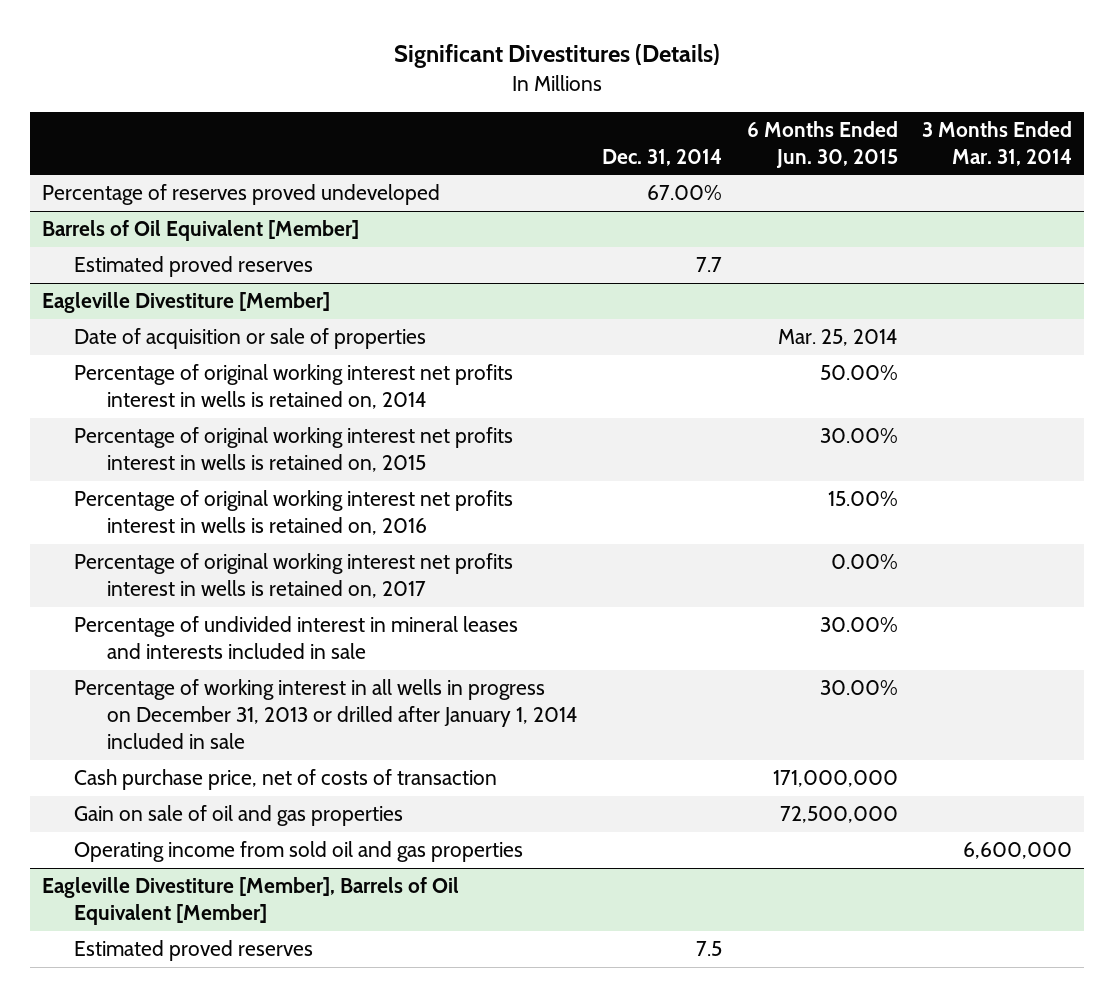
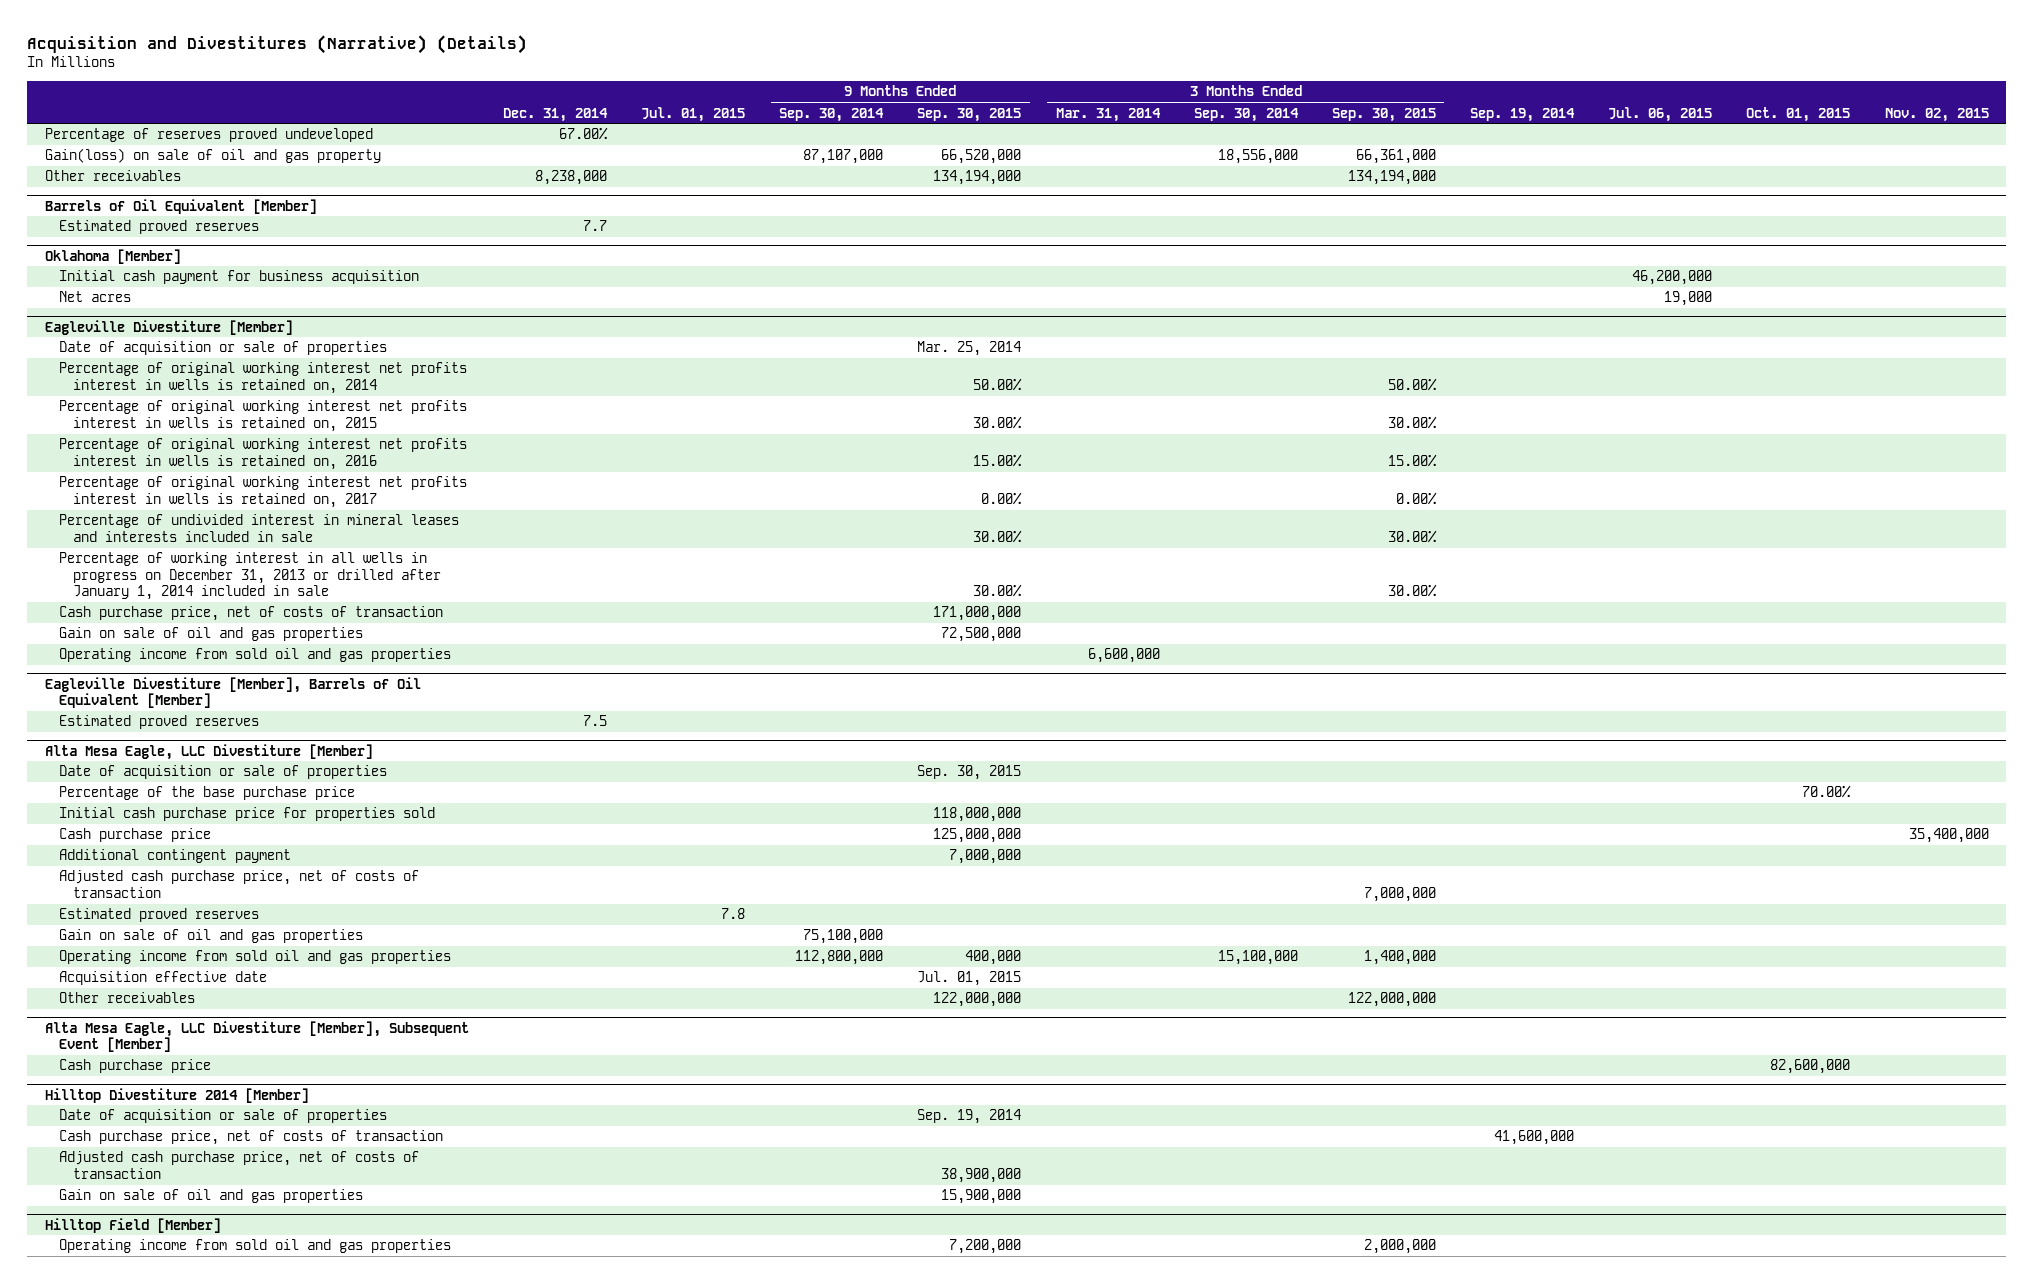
- Significant Divestitures (Details)
+ Acquisition and Divestitures (Narrative) (Details)
- | Dec. 31, 2014 | 6 Months Ended Jun. 30, 2015 | 3 Months Ended Mar. 31, 2014
+ | Dec. 31, 2014 | Jul. 01, 2015 | 9 Months Ended Sep. 30, 2014 | 9 Months Ended Sep. 30, 2015 | 3 Months Ended Mar. 31, 2014 | 3 Months Ended Sep. 30, 2014 | 3 Months Ended Sep. 30, 2015 | Sep. 19, 2014 | Jul. 06, 2015 | Oct. 01, 2015 | Nov. 02, 2015
+ Gain(loss) on sale of oil and gas property | | | 87,107,000 | 66,520,000 | | 18,556,000 | 66,361,000 | | | |
+ Other receivables | 8,238,000 | | | 134,194,000 | | | 134,194,000 | | | |
+ Oklahoma [Member]
+ Initial cash payment for business acquisition | | | | | | | | | 46,200,000 | |
+ Net acres | | | | | | | | | 19,000 | |
+ Alta Mesa Eagle, LLC Divestiture [Member]
+ Date of acquisition or sale of properties | | | | Sep. 30, 2015 | | | | | | |
+ Percentage of the base purchase price | | | | | | | | | | 70.00% |
+ Initial cash purchase price for properties sold | | | | 118,000,000 | | | | | | |
+ Cash purchase price | | | | 125,000,000 | | | | | | | 35,400,000
+ Additional contingent payment | | | | 7,000,000 | | | | | | |
+ Adjusted cash purchase price, net of costs of transaction | | | | | | | 7,000,000 | | | |
+ Estimated proved reserves | | 7.8 | | | | | | | | |
+ Gain on sale of oil and gas properties | | | 75,100,000 | | | | | | | |
+ Operating income from sold oil and gas properties | | | 112,800,000 | 400,000 | | 15,100,000 | 1,400,000 | | | |
+ Acquisition effective date | | | | Jul. 01, 2015 | | | | | | |
+ Other receivables | | | | 122,000,000 | | | 122,000,000 | | | |
+ Alta Mesa Eagle, LLC Divestiture [Member], Subsequent Event [Member]
+ Cash purchase price | | | | | | | | | | 82,600,000 |
+ Hilltop Divestiture 2014 [Member]
+ Date of acquisition or sale of properties | | | | Sep. 19, 2014 | | | | | | |
+ Cash purchase price, net of costs of transaction | | | | | | | | 41,600,000 | | |
+ Adjusted cash purchase price, net of costs of transaction | | | | 38,900,000 | | | | | | |
+ Gain on sale of oil and gas properties | | | | 15,900,000 | | | | | | |
+ Hilltop Field [Member]
+ Operating income from sold oil and gas properties | | | | 7,200,000 | | | 2,000,000 | | | |

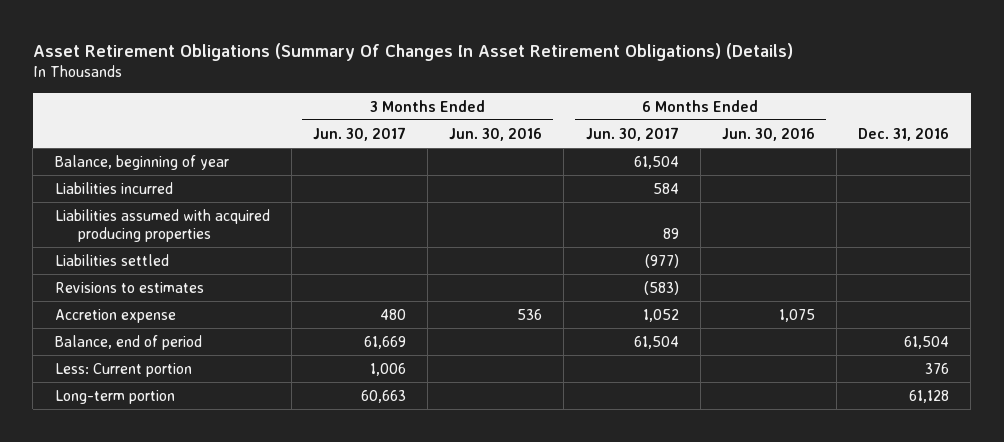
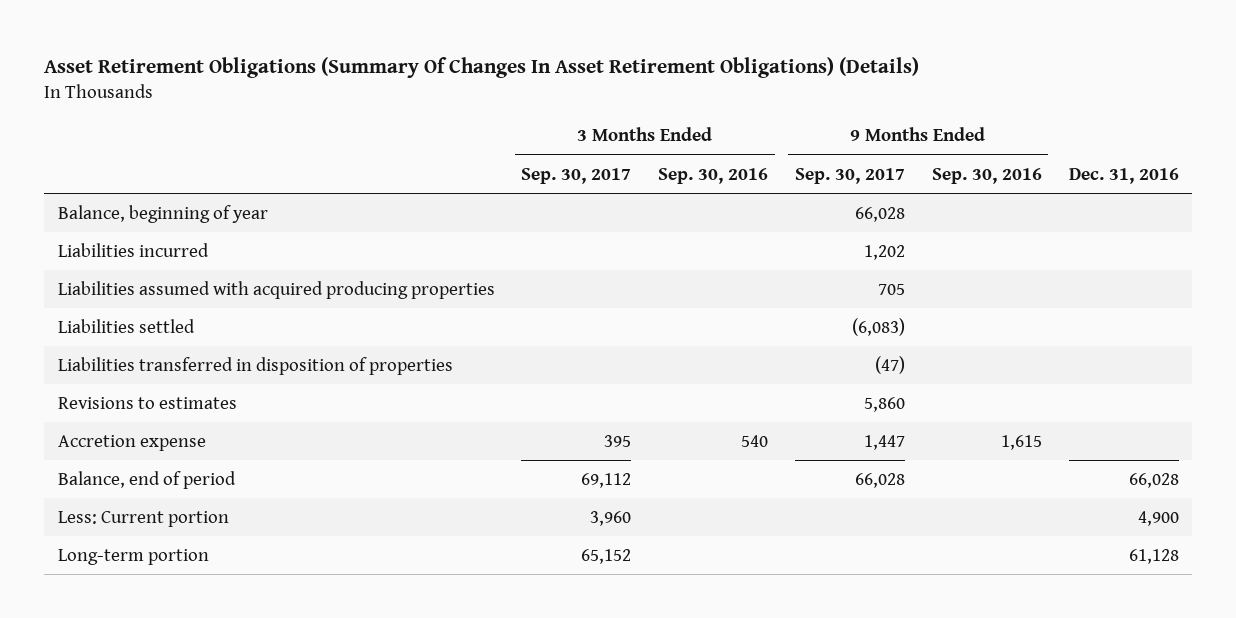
- | 3 Months Ended Jun. 30, 2017 | 3 Months Ended Jun. 30, 2016 | 6 Months Ended Jun. 30, 2017 | 6 Months Ended Jun. 30, 2016 | Dec. 31, 2016
+ | 3 Months Ended Sep. 30, 2017 | 3 Months Ended Sep. 30, 2016 | 9 Months Ended Sep. 30, 2017 | 9 Months Ended Sep. 30, 2016 | Dec. 31, 2016
+ Liabilities transferred in disposition of properties | | | (47) | |
- Balance, end of period | 61,669 | | 61,504 | | 61,504
- Less: Current portion | 1,006 | | | | 376
+ Balance, end of period | 69,112 | | 66,028 | | 66,028
+ Less: Current portion | 3,960 | | | | 4,900

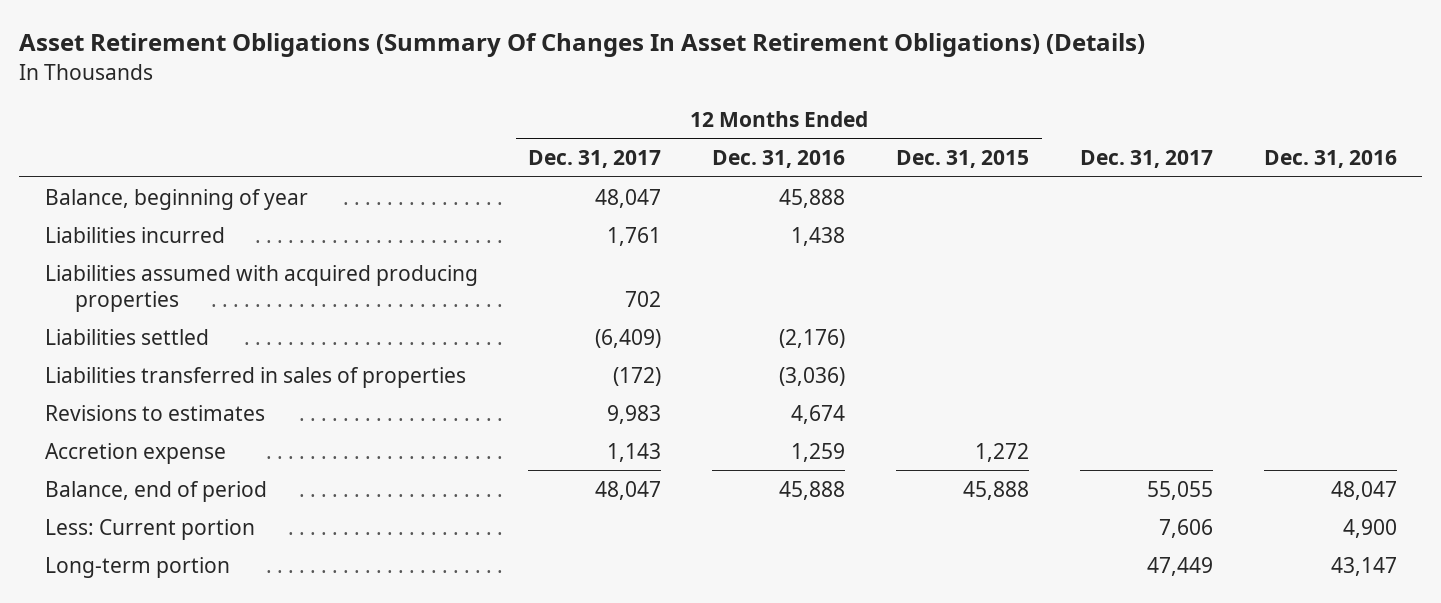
- | 3 Months Ended Sep. 30, 2017 | 3 Months Ended Sep. 30, 2016 | 9 Months Ended Sep. 30, 2017 | 9 Months Ended Sep. 30, 2016 | Dec. 31, 2016
+ | 12 Months Ended Dec. 31, 2017 | 12 Months Ended Dec. 31, 2016 | 12 Months Ended Dec. 31, 2015 | Dec. 31, 2017 | Dec. 31, 2016
- Liabilities transferred in disposition of properties | | | (47) | |
+ Liabilities transferred in sales of properties | (172) | (3,036) | | |
- Balance, end of period | 69,112 | | 66,028 | | 66,028
+ Balance, end of period | 48,047 | 45,888 | 45,888 | 55,055 | 48,047
- Long-term portion | 65,152 | | | | 61,128
+ Long-term portion | | | | 47,449 | 43,147

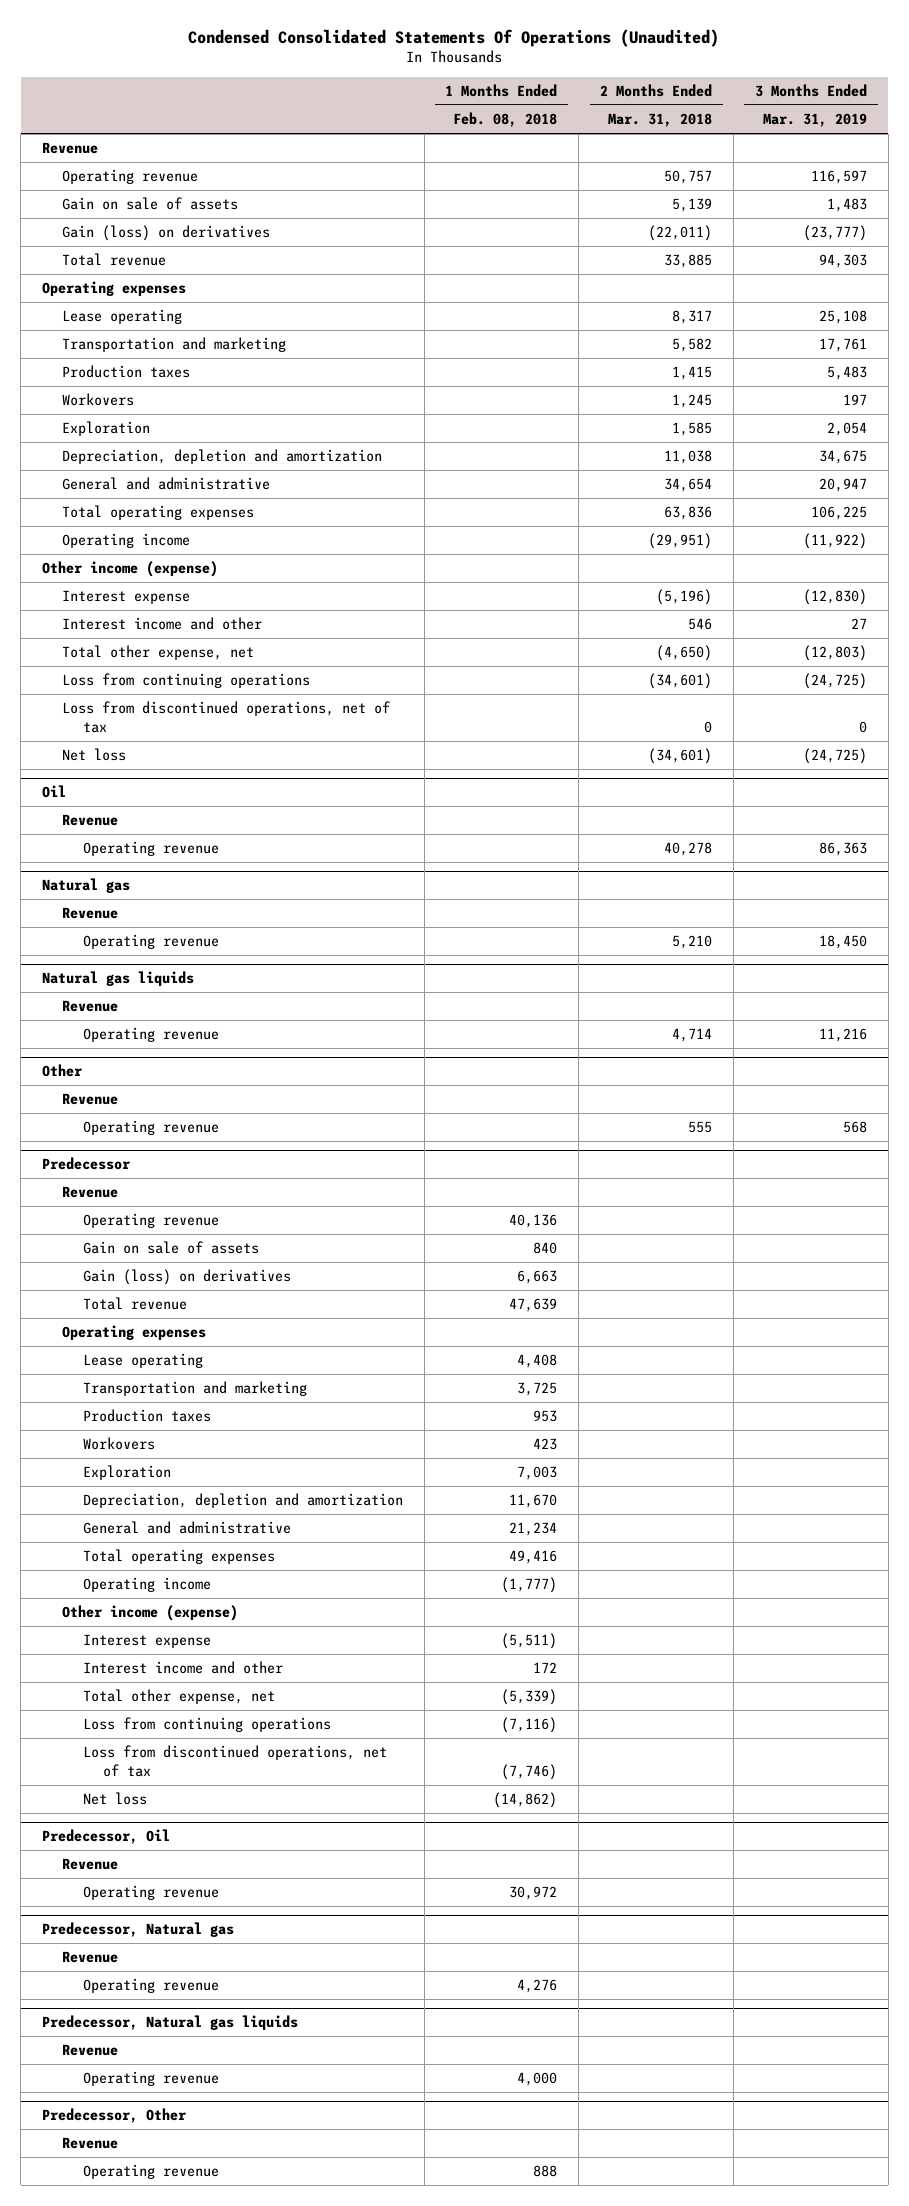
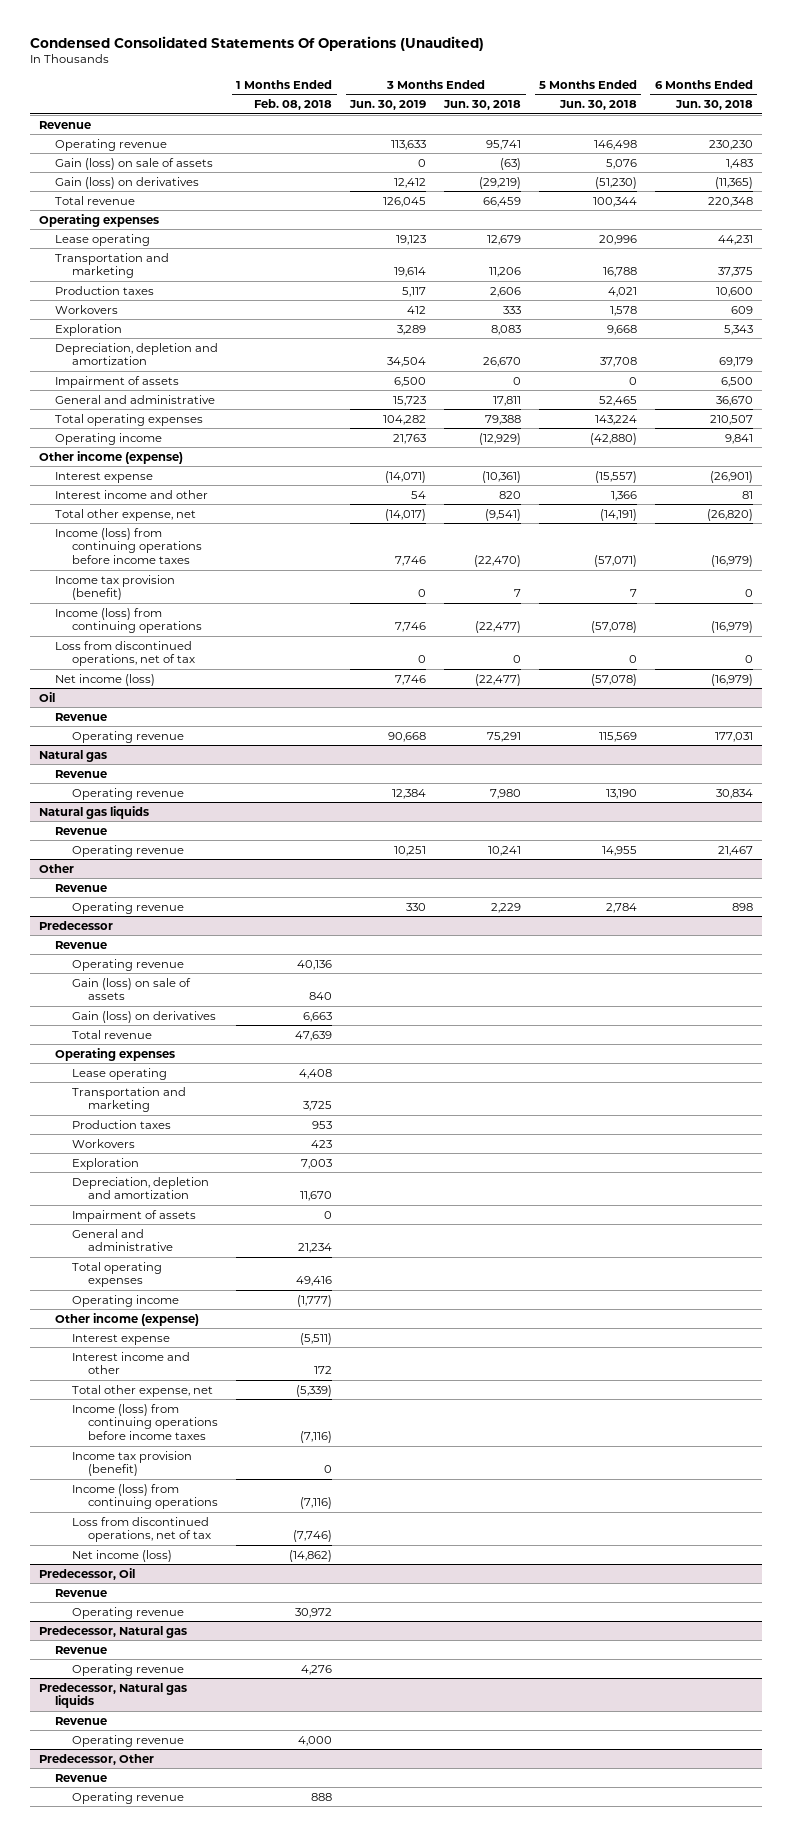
- | 1 Months Ended Feb. 08, 2018 | 2 Months Ended Mar. 31, 2018 | 3 Months Ended Mar. 31, 2019
+ | 1 Months Ended Feb. 08, 2018 | 3 Months Ended Jun. 30, 2019 | 3 Months Ended Jun. 30, 2018 | 5 Months Ended Jun. 30, 2018 | 6 Months Ended Jun. 30, 2018
- Gain on sale of assets | | 5,139 | 1,483
+ Gain (loss) on sale of assets | | 0 | (63) | 5,076 | 1,483
+ Impairment of assets | | 6,500 | 0 | 0 | 6,500
- Loss from continuing operations | | (34,601) | (24,725)
+ Income (loss) from continuing operations before income taxes | | 7,746 | (22,470) | (57,071) | (16,979)
+ Income tax provision (benefit) | | 0 | 7 | 7 | 0
+ Income (loss) from continuing operations | | 7,746 | (22,477) | (57,078) | (16,979)
- Net loss | | (34,601) | (24,725)
+ Net income (loss) | | 7,746 | (22,477) | (57,078) | (16,979)
@ Predecessor
- Gain on sale of assets | 840 | |
+ Gain (loss) on sale of assets | 840 | | | |
+ Impairment of assets | 0 | | | |
- Loss from continuing operations | (7,116) | |
+ Income (loss) from continuing operations before income taxes | (7,116) | | | |
+ Income tax provision (benefit) | 0 | | | |
+ Income (loss) from continuing operations | (7,116) | | | |
- Net loss | (14,862) | |
+ Net income (loss) | (14,862) | | | |

